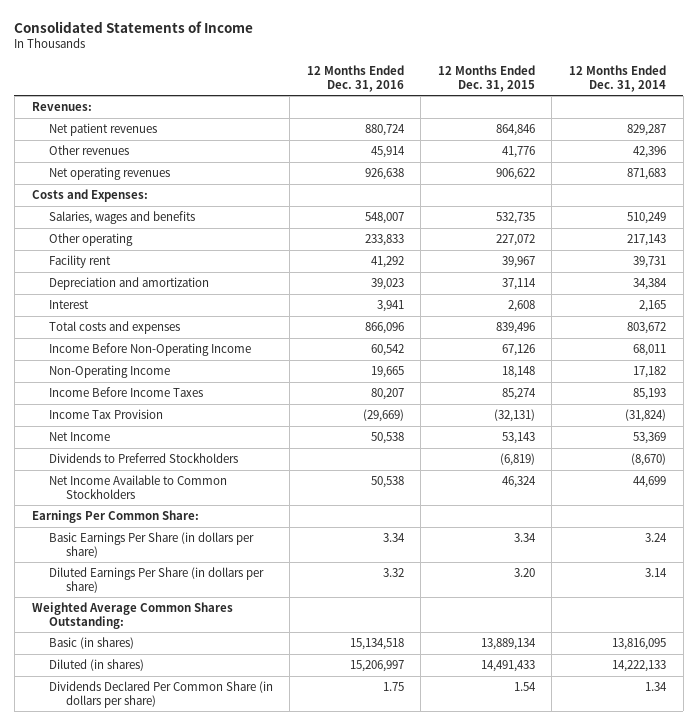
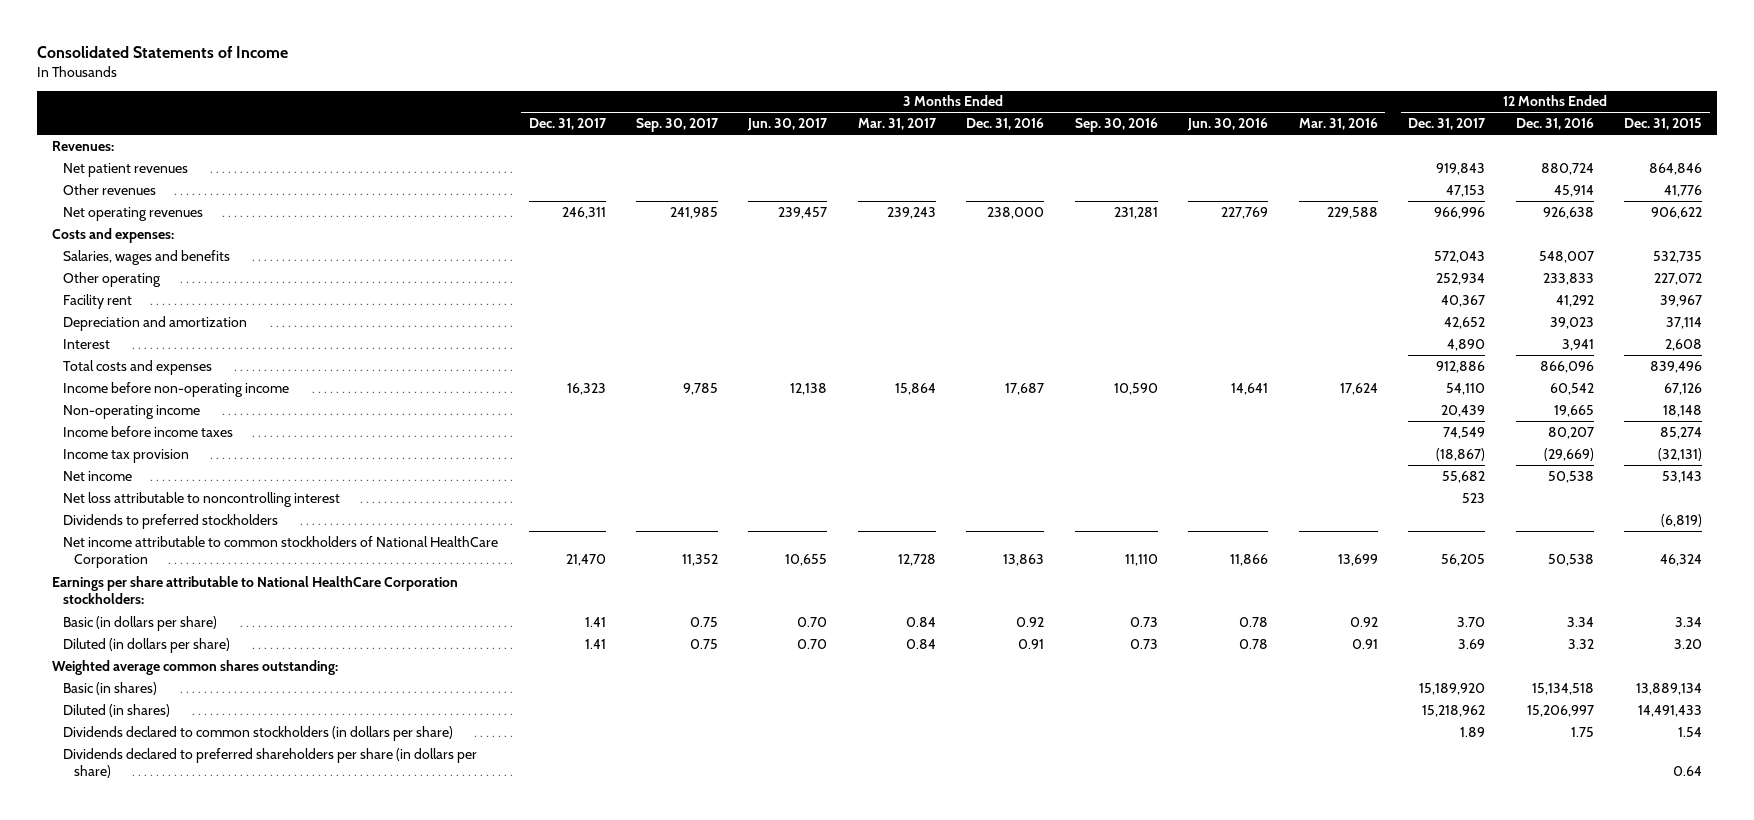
- | 12 Months Ended Dec. 31, 2016 | 12 Months Ended Dec. 31, 2015 | 12 Months Ended Dec. 31, 2014
+ | 3 Months Ended Dec. 31, 2017 | 3 Months Ended Sep. 30, 2017 | 3 Months Ended Jun. 30, 2017 | 3 Months Ended Mar. 31, 2017 | 3 Months Ended Dec. 31, 2016 | 3 Months Ended Sep. 30, 2016 | 3 Months Ended Jun. 30, 2016 | 3 Months Ended Mar. 31, 2016 | 12 Months Ended Dec. 31, 2017 | 12 Months Ended Dec. 31, 2016 | 12 Months Ended Dec. 31, 2015
- Costs and Expenses:
+ Costs and expenses:
- Income Before Non-Operating Income | 60,542 | 67,126 | 68,011
- Non-Operating Income | 19,665 | 18,148 | 17,182
- Income Before Income Taxes | 80,207 | 85,274 | 85,193
- Income Tax Provision | (29,669) | (32,131) | (31,824)
- Net Income | 50,538 | 53,143 | 53,369
- Dividends to Preferred Stockholders | | (6,819) | (8,670)
- Net Income Available to Common Stockholders | 50,538 | 46,324 | 44,699
- Earnings Per Common Share:
- Basic Earnings Per Share (in dollars per share) | 3.34 | 3.34 | 3.24
- Diluted Earnings Per Share (in dollars per share) | 3.32 | 3.20 | 3.14
- Weighted Average Common Shares Outstanding:
+ Income before non-operating income | 16,323 | 9,785 | 12,138 | 15,864 | 17,687 | 10,590 | 14,641 | 17,624 | 54,110 | 60,542 | 67,126
+ Non-operating income | | | | | | | | | 20,439 | 19,665 | 18,148
+ Income before income taxes | | | | | | | | | 74,549 | 80,207 | 85,274
+ Income tax provision | | | | | | | | | (18,867) | (29,669) | (32,131)
+ Net income | | | | | | | | | 55,682 | 50,538 | 53,143
+ Net loss attributable to noncontrolling interest | | | | | | | | | 523 | |
+ Dividends to preferred stockholders | | | | | | | | | | | (6,819)
+ Net income attributable to common stockholders of National HealthCare Corporation | 21,470 | 11,352 | 10,655 | 12,728 | 13,863 | 11,110 | 11,866 | 13,699 | 56,205 | 50,538 | 46,324
+ Earnings per share attributable to National HealthCare Corporation stockholders:
+ Basic (in dollars per share) | 1.41 | 0.75 | 0.70 | 0.84 | 0.92 | 0.73 | 0.78 | 0.92 | 3.70 | 3.34 | 3.34
+ Diluted (in dollars per share) | 1.41 | 0.75 | 0.70 | 0.84 | 0.91 | 0.73 | 0.78 | 0.91 | 3.69 | 3.32 | 3.20
+ Weighted average common shares outstanding:
- Dividends Declared Per Common Share (in dollars per share) | 1.75 | 1.54 | 1.34
+ Dividends declared to common stockholders (in dollars per share) | | | | | | | | | 1.89 | 1.75 | 1.54
+ Dividends declared to preferred shareholders per share (in dollars per share) | | | | | | | | | | | 0.64

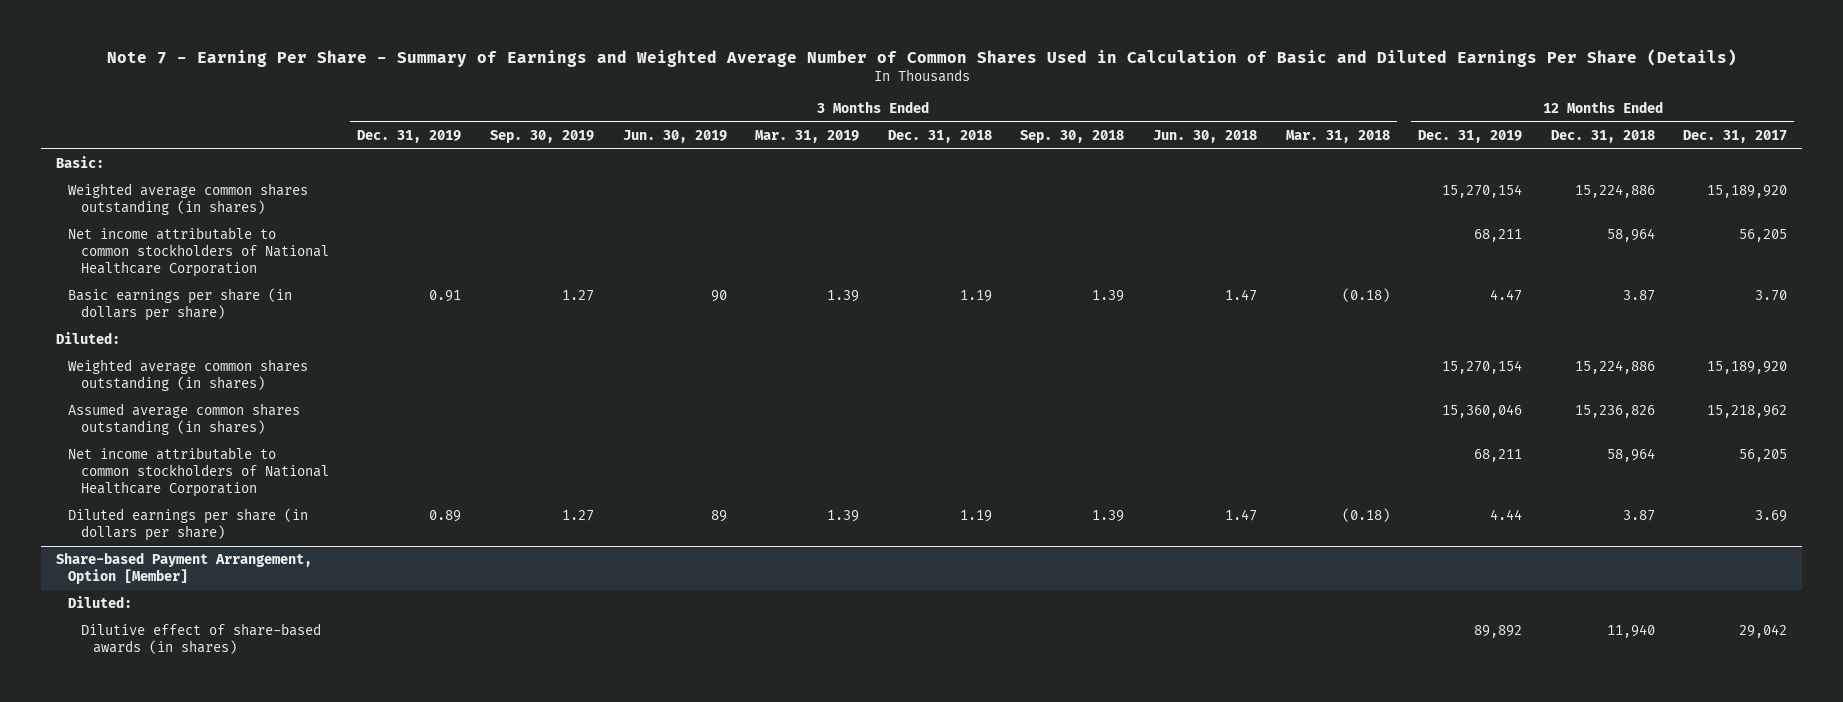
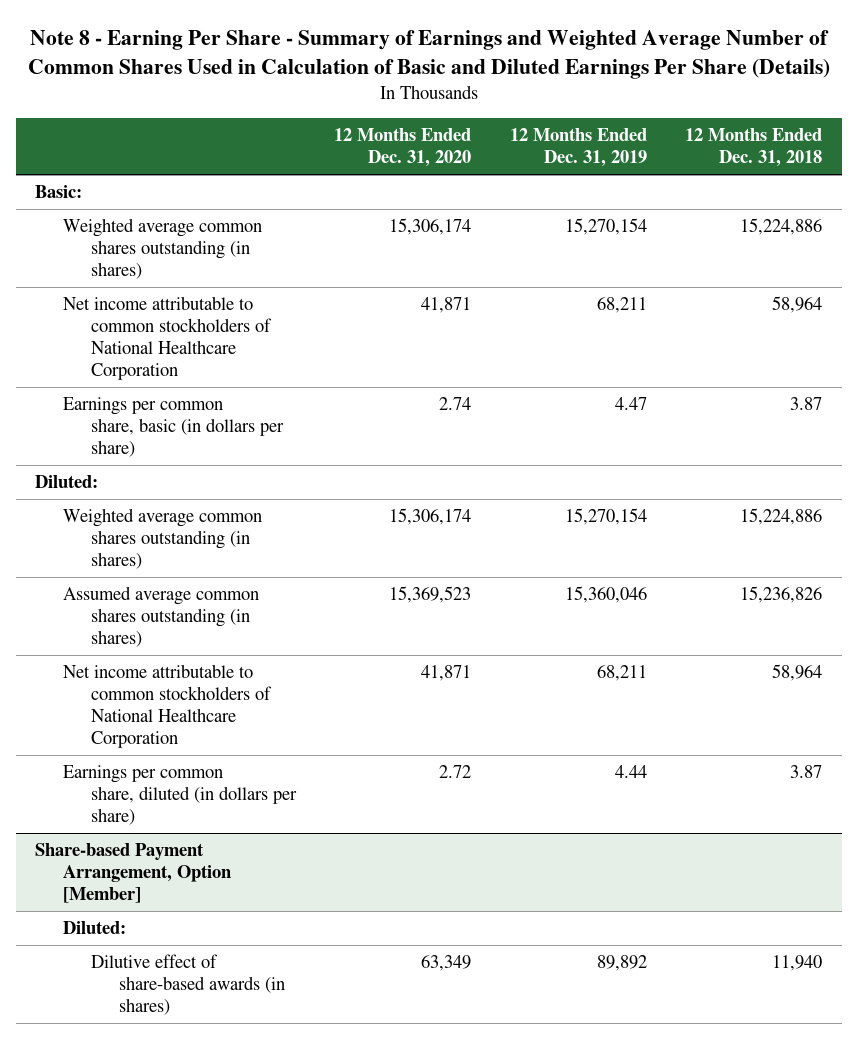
- Note 7 - Earning Per Share - Summary of Earnings and Weighted Average Number of Common Shares Used in Calculation of Basic and Diluted Earnings Per Share (Details)
+ Note 8 - Earning Per Share - Summary of Earnings and Weighted Average Number of Common Shares Used in Calculation of Basic and Diluted Earnings Per Share (Details)
- | 3 Months Ended Dec. 31, 2019 | 3 Months Ended Sep. 30, 2019 | 3 Months Ended Jun. 30, 2019 | 3 Months Ended Mar. 31, 2019 | 3 Months Ended Dec. 31, 2018 | 3 Months Ended Sep. 30, 2018 | 3 Months Ended Jun. 30, 2018 | 3 Months Ended Mar. 31, 2018 | 12 Months Ended Dec. 31, 2019 | 12 Months Ended Dec. 31, 2018 | 12 Months Ended Dec. 31, 2017
+ | 12 Months Ended Dec. 31, 2020 | 12 Months Ended Dec. 31, 2019 | 12 Months Ended Dec. 31, 2018
- Basic earnings per share (in dollars per share) | 0.91 | 1.27 | 90 | 1.39 | 1.19 | 1.39 | 1.47 | (0.18) | 4.47 | 3.87 | 3.70
+ Earnings per common share, basic (in dollars per share) | 2.74 | 4.47 | 3.87
- Diluted earnings per share (in dollars per share) | 0.89 | 1.27 | 89 | 1.39 | 1.19 | 1.39 | 1.47 | (0.18) | 4.44 | 3.87 | 3.69
+ Earnings per common share, diluted (in dollars per share) | 2.72 | 4.44 | 3.87

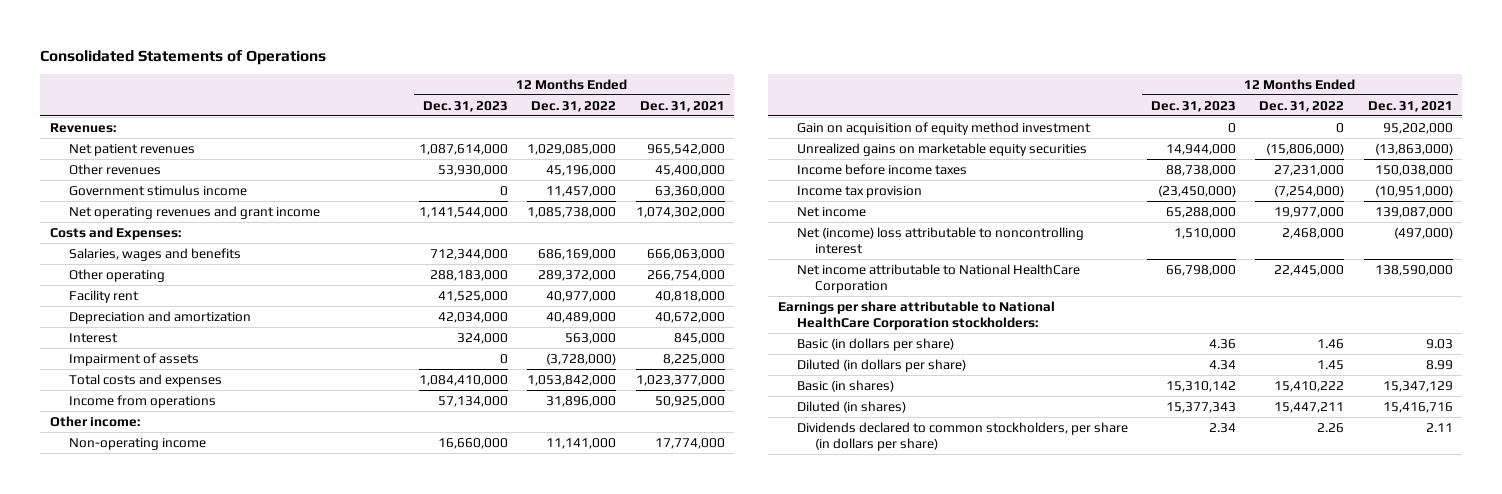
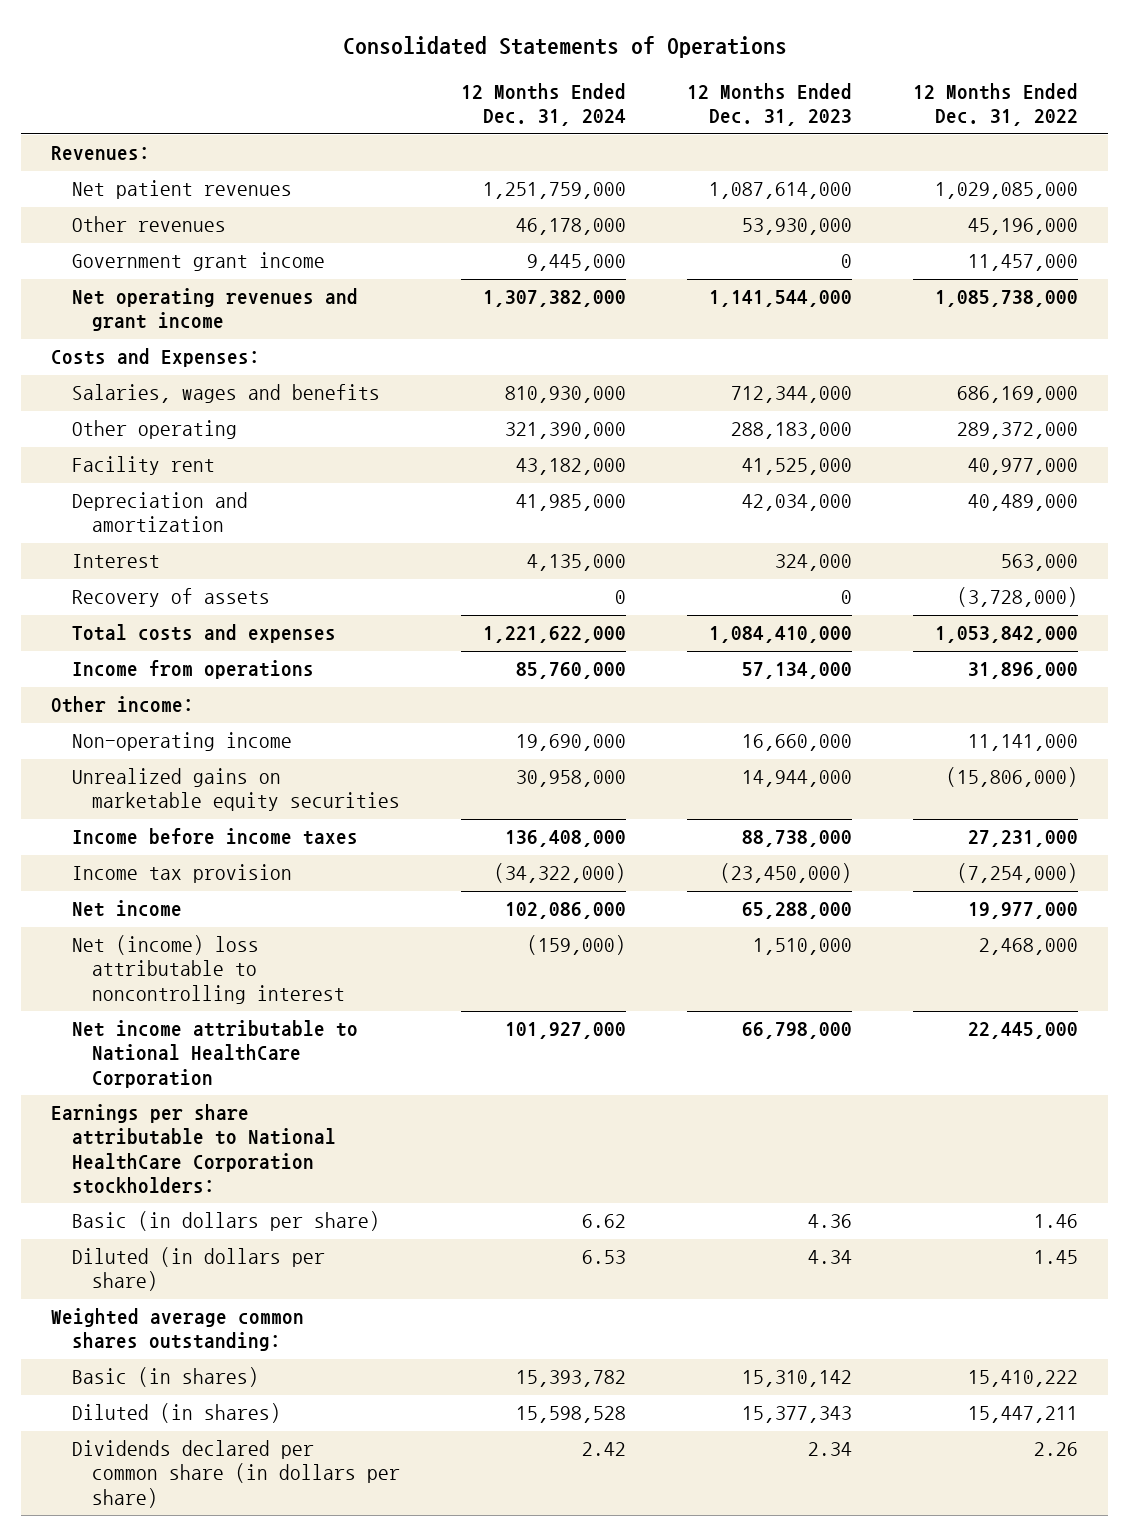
- | 12 Months Ended Dec. 31, 2023 | 12 Months Ended Dec. 31, 2022 | 12 Months Ended Dec. 31, 2021
+ | 12 Months Ended Dec. 31, 2024 | 12 Months Ended Dec. 31, 2023 | 12 Months Ended Dec. 31, 2022
- Government stimulus income | 0 | 11,457,000 | 63,360,000
+ Government grant income | 9,445,000 | 0 | 11,457,000
- Impairment of assets | 0 | (3,728,000) | 8,225,000
+ Recovery of assets | 0 | 0 | (3,728,000)
- Gain on acquisition of equity method investment | 0 | 0 | 95,202,000
+ Weighted average common shares outstanding:
- Dividends declared to common stockholders, per share (in dollars per share) | 2.34 | 2.26 | 2.11
+ Dividends declared per common share (in dollars per share) | 2.42 | 2.34 | 2.26

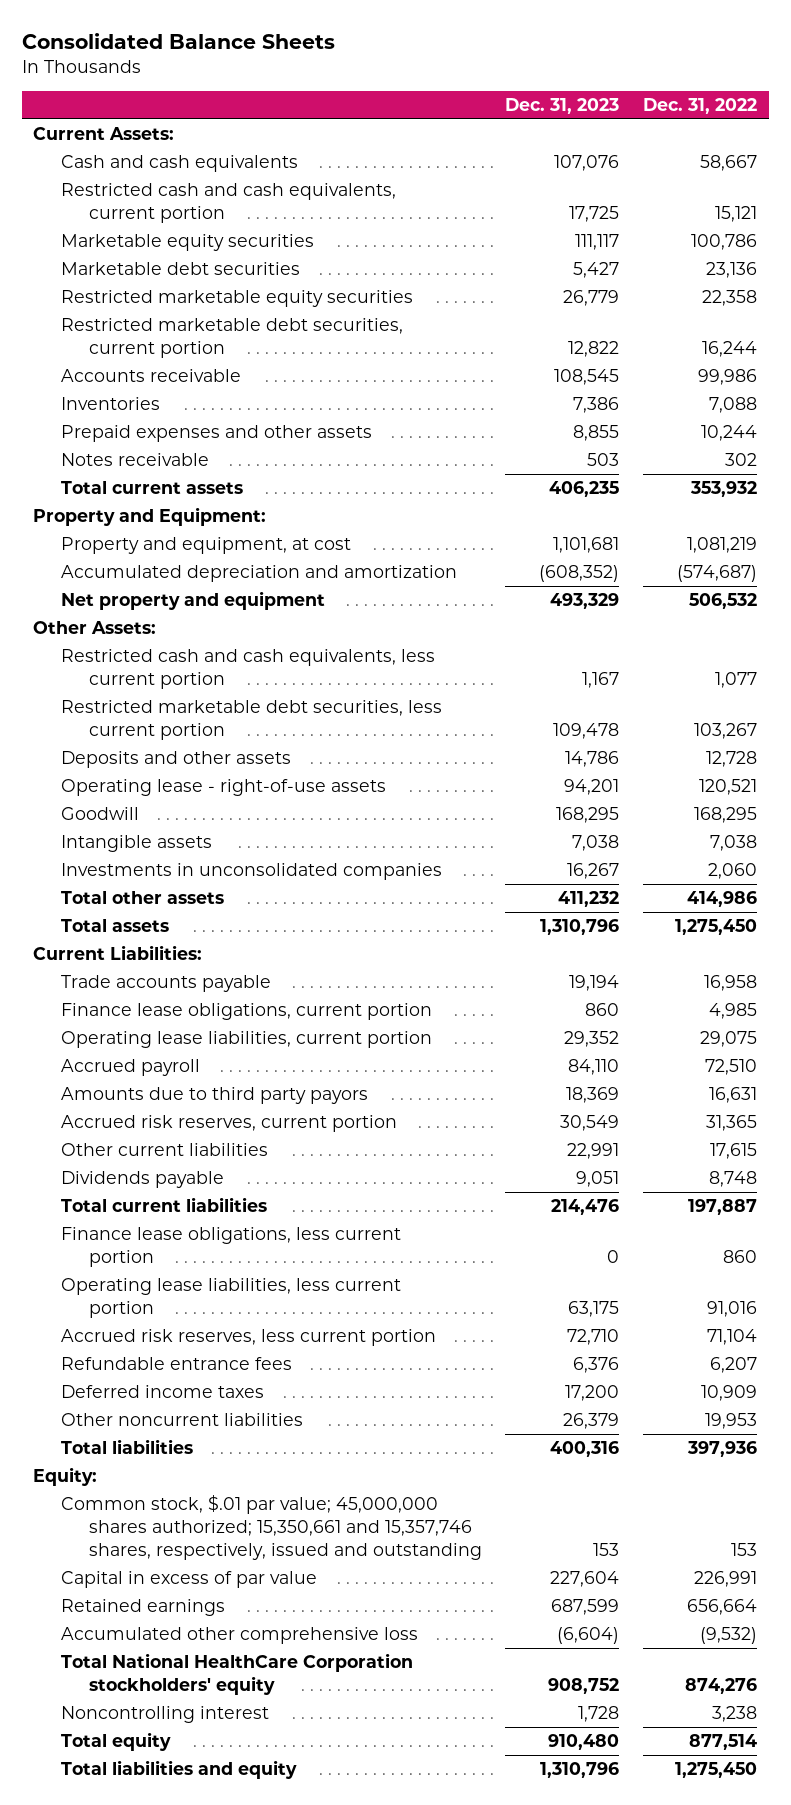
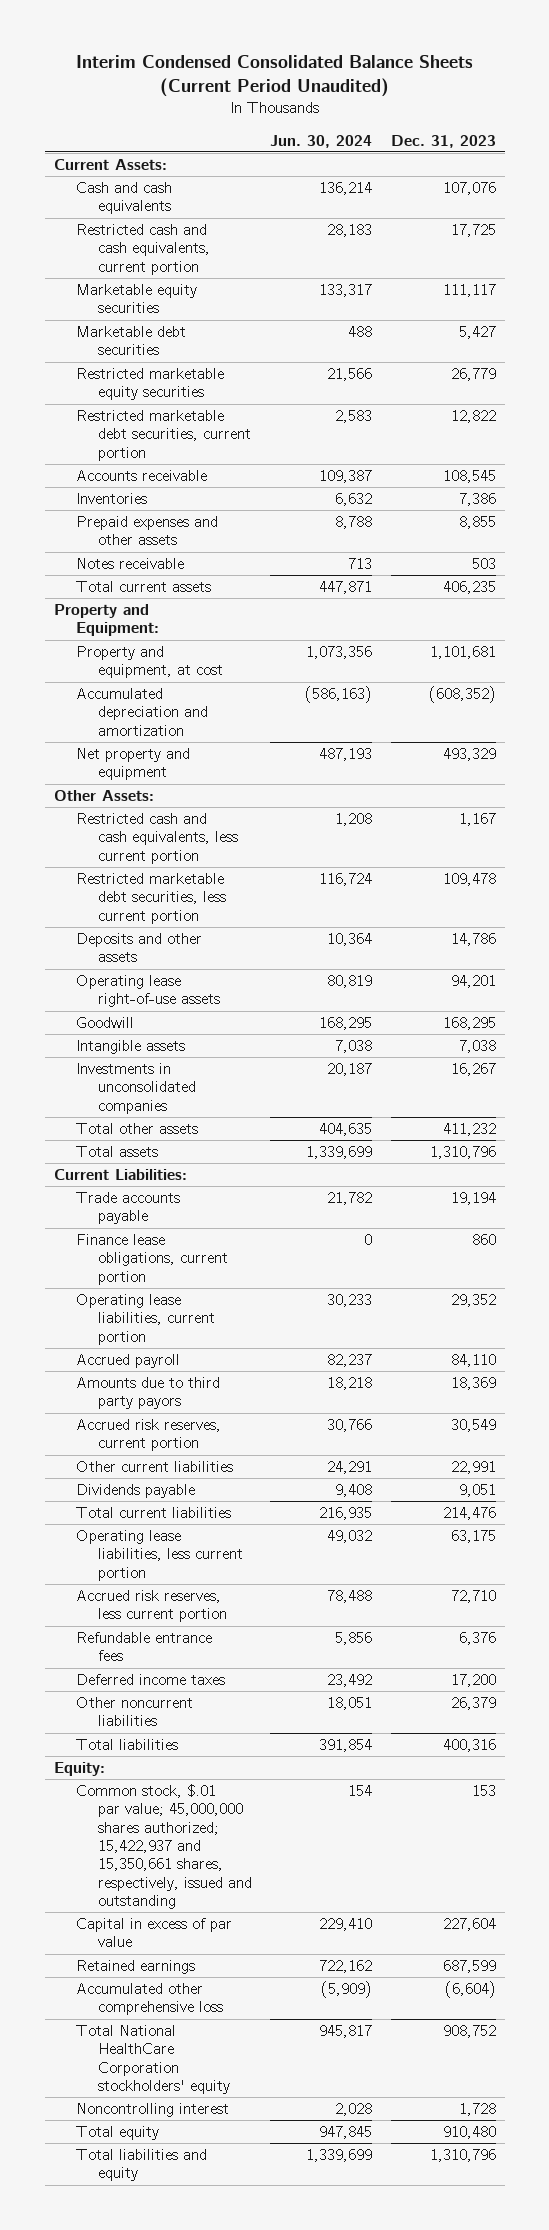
- Consolidated Balance Sheets
+ Interim Condensed Consolidated Balance Sheets (Current Period Unaudited)
- | Dec. 31, 2023 | Dec. 31, 2022
+ | Jun. 30, 2024 | Dec. 31, 2023
- Operating lease - right-of-use assets | 94,201 | 120,521
+ Operating lease right-of-use assets | 80,819 | 94,201
- Finance lease obligations, less current portion | 0 | 860
- Common stock, $.01 par value; 45,000,000 shares authorized; 15,350,661 and 15,357,746 shares, respectively, issued and outstanding | 153 | 153
+ Common stock, $.01 par value; 45,000,000 shares authorized; 15,422,937 and 15,350,661 shares, respectively, issued and outstanding | 154 | 153

